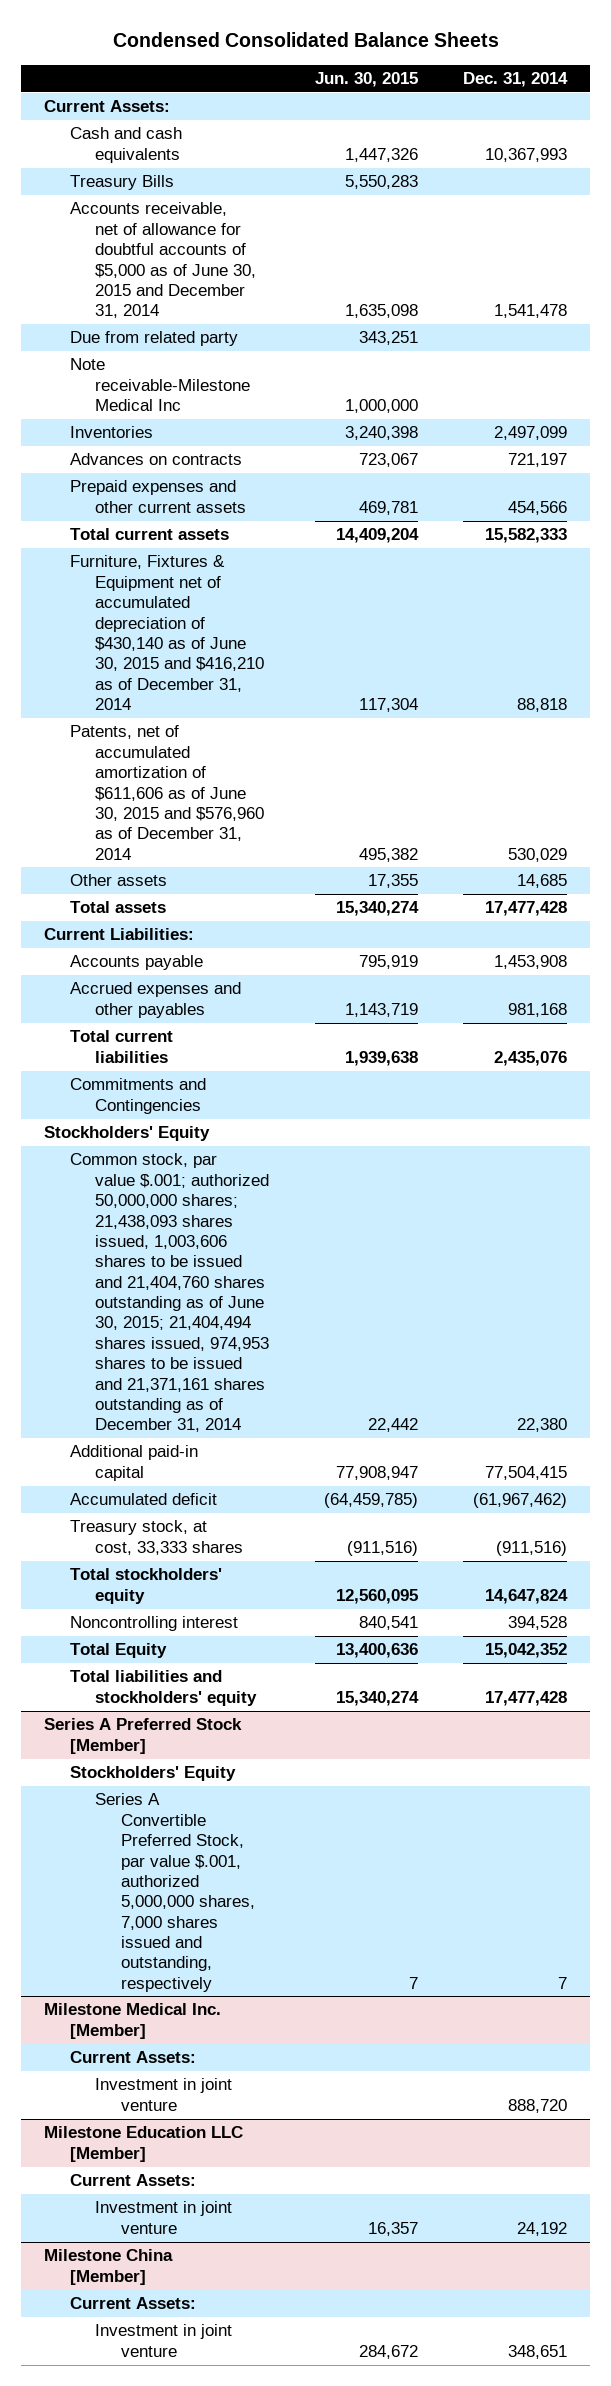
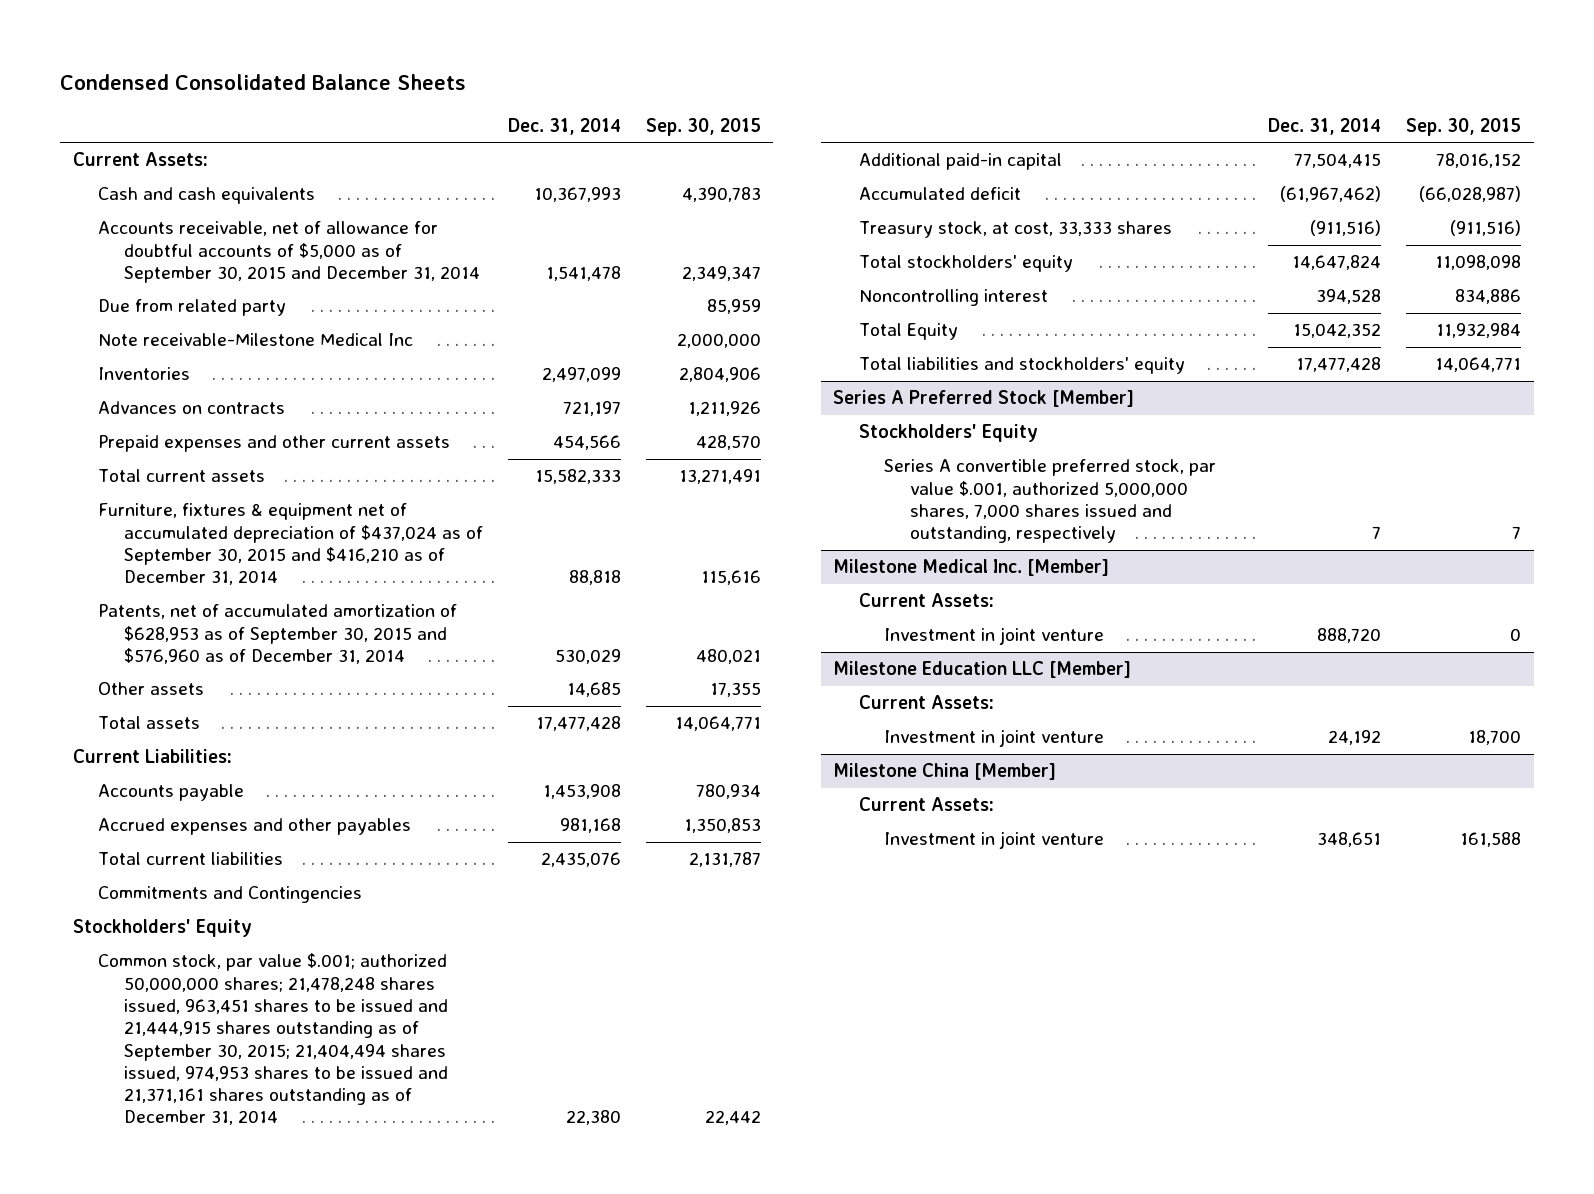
- | Jun. 30, 2015 | Dec. 31, 2014
+ | Dec. 31, 2014 | Sep. 30, 2015
- Treasury Bills | 5,550,283 |
- Accounts receivable, net of allowance for doubtful accounts of $5,000 as of June 30, 2015 and December 31, 2014 | 1,635,098 | 1,541,478
+ Accounts receivable, net of allowance for doubtful accounts of $5,000 as of September 30, 2015 and December 31, 2014 | 1,541,478 | 2,349,347
- Furniture, Fixtures & Equipment net of accumulated depreciation of $430,140 as of June 30, 2015 and $416,210 as of December 31, 2014 | 117,304 | 88,818
- Patents, net of accumulated amortization of $611,606 as of June 30, 2015 and $576,960 as of December 31, 2014 | 495,382 | 530,029
+ Furniture, fixtures & equipment net of accumulated depreciation of $437,024 as of September 30, 2015 and $416,210 as of December 31, 2014 | 88,818 | 115,616
+ Patents, net of accumulated amortization of $628,953 as of September 30, 2015 and $576,960 as of December 31, 2014 | 530,029 | 480,021
- Common stock, par value $.001; authorized 50,000,000 shares; 21,438,093 shares issued, 1,003,606 shares to be issued and 21,404,760 shares outstanding as of June 30, 2015; 21,404,494 shares issued, 974,953 shares to be issued and 21,371,161 shares outstanding as of December 31, 2014 | 22,442 | 22,380
+ Common stock, par value $.001; authorized 50,000,000 shares; 21,478,248 shares issued, 963,451 shares to be issued and 21,444,915 shares outstanding as of September 30, 2015; 21,404,494 shares issued, 974,953 shares to be issued and 21,371,161 shares outstanding as of December 31, 2014 | 22,380 | 22,442
@ Series A Preferred Stock [Member]
- Series A Convertible Preferred Stock, par value $.001, authorized 5,000,000 shares, 7,000 shares issued and outstanding, respectively | 7 | 7
+ Series A convertible preferred stock, par value $.001, authorized 5,000,000 shares, 7,000 shares issued and outstanding, respectively | 7 | 7

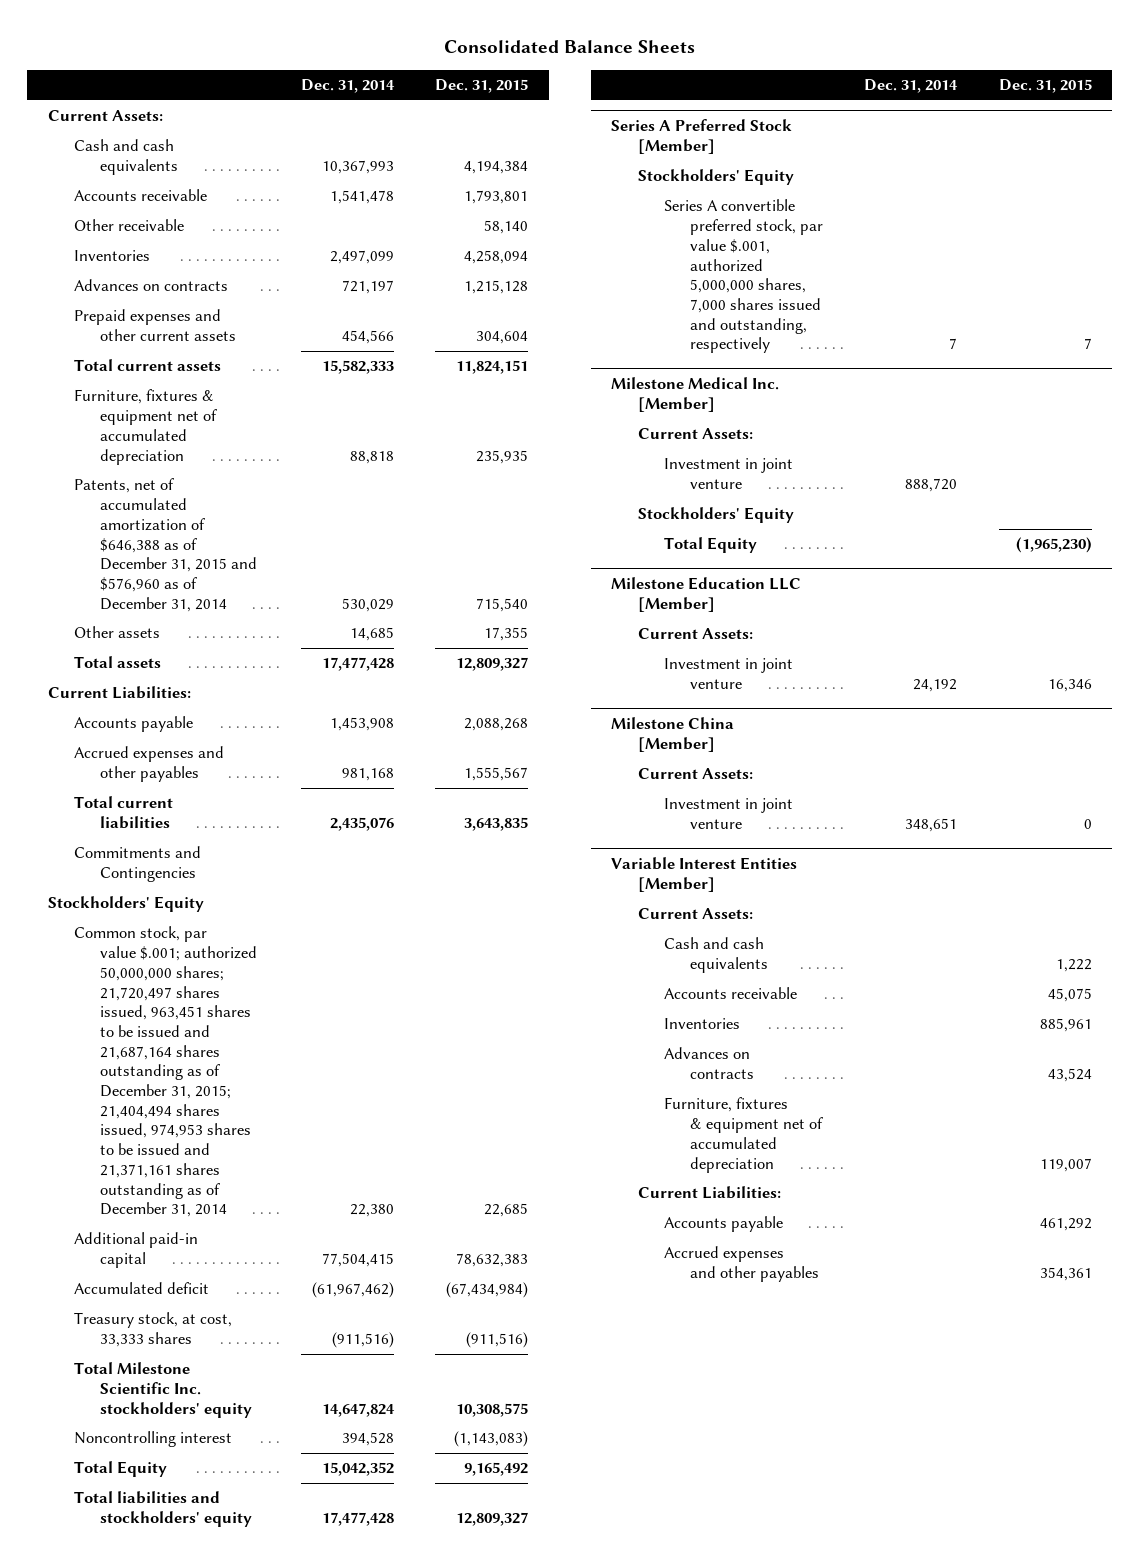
- Condensed Consolidated Balance Sheets
+ Consolidated Balance Sheets
- | Dec. 31, 2014 | Sep. 30, 2015
+ | Dec. 31, 2014 | Dec. 31, 2015
- Accounts receivable, net of allowance for doubtful accounts of $5,000 as of September 30, 2015 and December 31, 2014 | 1,541,478 | 2,349,347
- Due from related party | | 85,959
- Note receivable-Milestone Medical Inc | | 2,000,000
+ Accounts receivable | 1,541,478 | 1,793,801
+ Other receivable | | 58,140
- Furniture, fixtures & equipment net of accumulated depreciation of $437,024 as of September 30, 2015 and $416,210 as of December 31, 2014 | 88,818 | 115,616
- Patents, net of accumulated amortization of $628,953 as of September 30, 2015 and $576,960 as of December 31, 2014 | 530,029 | 480,021
+ Furniture, fixtures & equipment net of accumulated depreciation | 88,818 | 235,935
+ Patents, net of accumulated amortization of $646,388 as of December 31, 2015 and $576,960 as of December 31, 2014 | 530,029 | 715,540
- Common stock, par value $.001; authorized 50,000,000 shares; 21,478,248 shares issued, 963,451 shares to be issued and 21,444,915 shares outstanding as of September 30, 2015; 21,404,494 shares issued, 974,953 shares to be issued and 21,371,161 shares outstanding as of December 31, 2014 | 22,380 | 22,442
+ Common stock, par value $.001; authorized 50,000,000 shares; 21,720,497 shares issued, 963,451 shares to be issued and 21,687,164 shares outstanding as of December 31, 2015; 21,404,494 shares issued, 974,953 shares to be issued and 21,371,161 shares outstanding as of December 31, 2014 | 22,380 | 22,685
- Total stockholders' equity | 14,647,824 | 11,098,098
+ Total Milestone Scientific Inc. stockholders' equity | 14,647,824 | 10,308,575
@ Milestone Medical Inc. [Member]
+ Stockholders' Equity
+ Total Equity | | (1,965,230)
+ Variable Interest Entities [Member]
+ Current Assets:
+ Cash and cash equivalents | | 1,222
+ Accounts receivable | | 45,075
+ Inventories | | 885,961
+ Advances on contracts | | 43,524
+ Furniture, fixtures & equipment net of accumulated depreciation | | 119,007
+ Current Liabilities:
+ Accounts payable | | 461,292
+ Accrued expenses and other payables | | 354,361

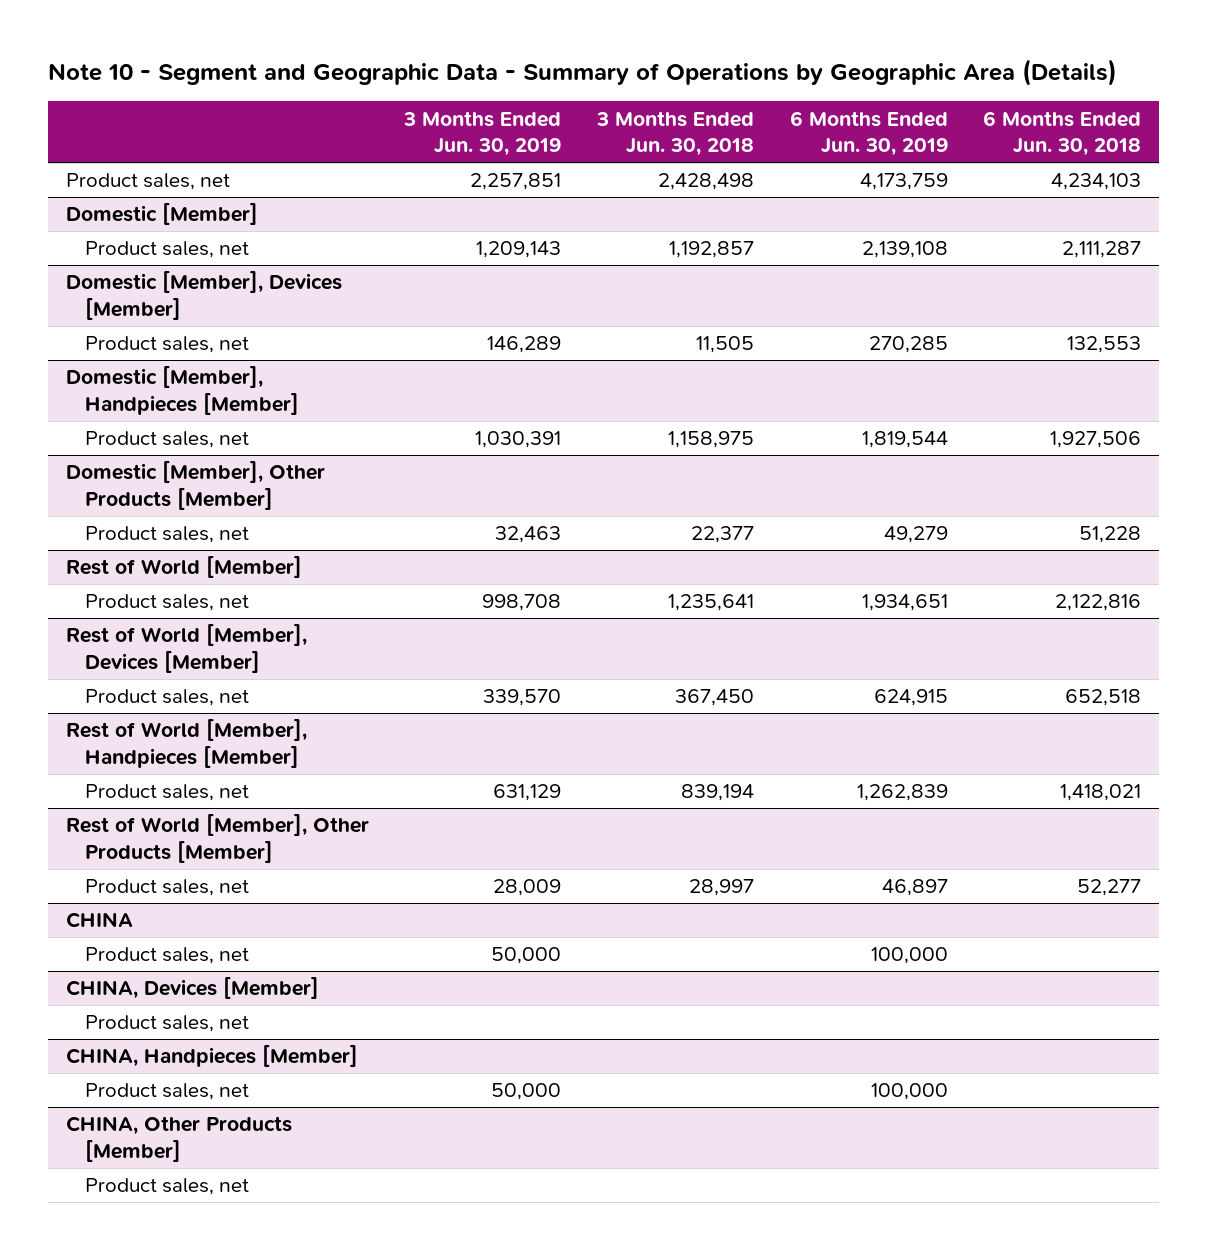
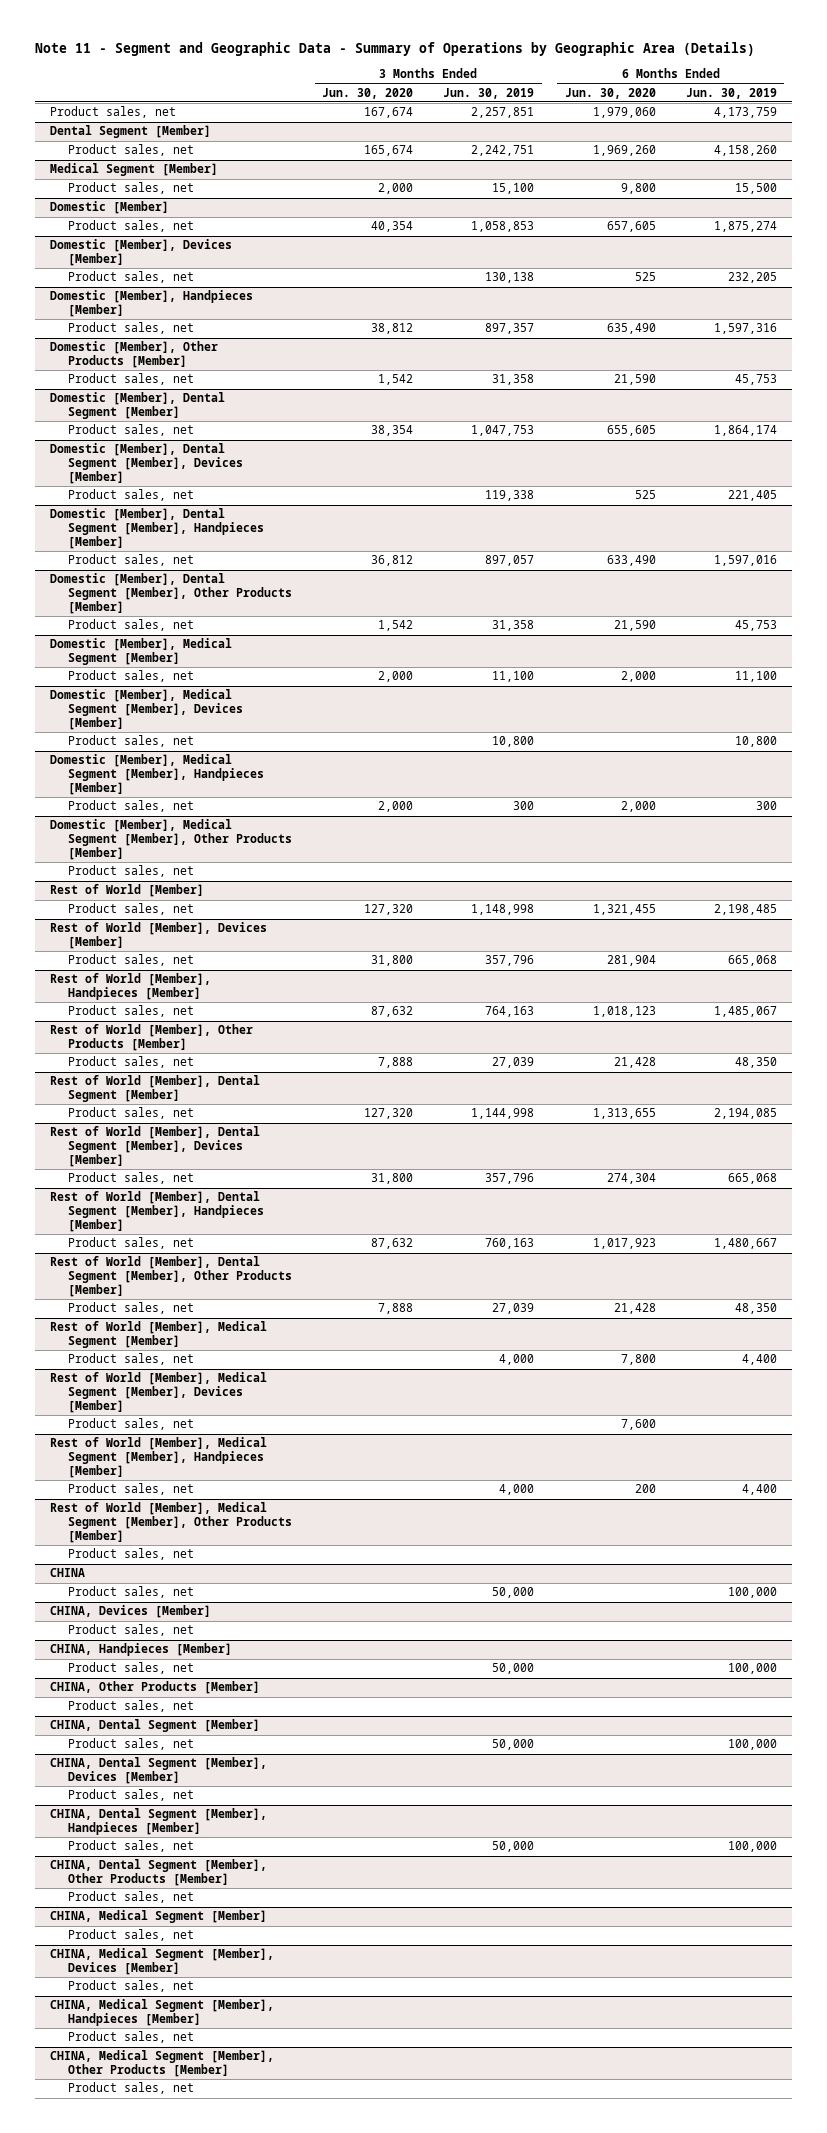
- Note 10 - Segment and Geographic Data - Summary of Operations by Geographic Area (Details)
+ Note 11 - Segment and Geographic Data - Summary of Operations by Geographic Area (Details)
- | 3 Months Ended Jun. 30, 2019 | 3 Months Ended Jun. 30, 2018 | 6 Months Ended Jun. 30, 2019 | 6 Months Ended Jun. 30, 2018
+ | 3 Months Ended Jun. 30, 2020 | 3 Months Ended Jun. 30, 2019 | 6 Months Ended Jun. 30, 2020 | 6 Months Ended Jun. 30, 2019
+ Dental Segment [Member]
+ Product sales, net | 165,674 | 2,242,751 | 1,969,260 | 4,158,260
+ Medical Segment [Member]
+ Product sales, net | 2,000 | 15,100 | 9,800 | 15,500
@ Domestic [Member]
- Product sales, net | 1,209,143 | 1,192,857 | 2,139,108 | 2,111,287
+ Product sales, net | 40,354 | 1,058,853 | 657,605 | 1,875,274
@ Domestic [Member], Devices [Member]
- Product sales, net | 146,289 | 11,505 | 270,285 | 132,553
+ Product sales, net | | 130,138 | 525 | 232,205
@ Domestic [Member], Handpieces [Member]
- Product sales, net | 1,030,391 | 1,158,975 | 1,819,544 | 1,927,506
+ Product sales, net | 38,812 | 897,357 | 635,490 | 1,597,316
@ Domestic [Member], Other Products [Member]
- Product sales, net | 32,463 | 22,377 | 49,279 | 51,228
+ Product sales, net | 1,542 | 31,358 | 21,590 | 45,753
+ Domestic [Member], Dental Segment [Member]
+ Product sales, net | 38,354 | 1,047,753 | 655,605 | 1,864,174
+ Domestic [Member], Dental Segment [Member], Devices [Member]
+ Product sales, net | | 119,338 | 525 | 221,405
+ Domestic [Member], Dental Segment [Member], Handpieces [Member]
+ Product sales, net | 36,812 | 897,057 | 633,490 | 1,597,016
+ Domestic [Member], Dental Segment [Member], Other Products [Member]
+ Product sales, net | 1,542 | 31,358 | 21,590 | 45,753
+ Domestic [Member], Medical Segment [Member]
+ Product sales, net | 2,000 | 11,100 | 2,000 | 11,100
+ Domestic [Member], Medical Segment [Member], Devices [Member]
+ Product sales, net | | 10,800 | | 10,800
+ Domestic [Member], Medical Segment [Member], Handpieces [Member]
+ Product sales, net | 2,000 | 300 | 2,000 | 300
+ Domestic [Member], Medical Segment [Member], Other Products [Member]
+ Product sales, net
@ Rest of World [Member]
- Product sales, net | 998,708 | 1,235,641 | 1,934,651 | 2,122,816
+ Product sales, net | 127,320 | 1,148,998 | 1,321,455 | 2,198,485
@ Rest of World [Member], Devices [Member]
- Product sales, net | 339,570 | 367,450 | 624,915 | 652,518
+ Product sales, net | 31,800 | 357,796 | 281,904 | 665,068
@ Rest of World [Member], Handpieces [Member]
- Product sales, net | 631,129 | 839,194 | 1,262,839 | 1,418,021
+ Product sales, net | 87,632 | 764,163 | 1,018,123 | 1,485,067
@ Rest of World [Member], Other Products [Member]
- Product sales, net | 28,009 | 28,997 | 46,897 | 52,277
+ Product sales, net | 7,888 | 27,039 | 21,428 | 48,350
+ Rest of World [Member], Dental Segment [Member]
+ Product sales, net | 127,320 | 1,144,998 | 1,313,655 | 2,194,085
+ Rest of World [Member], Dental Segment [Member], Devices [Member]
+ Product sales, net | 31,800 | 357,796 | 274,304 | 665,068
+ Rest of World [Member], Dental Segment [Member], Handpieces [Member]
+ Product sales, net | 87,632 | 760,163 | 1,017,923 | 1,480,667
+ Rest of World [Member], Dental Segment [Member], Other Products [Member]
+ Product sales, net | 7,888 | 27,039 | 21,428 | 48,350
+ Rest of World [Member], Medical Segment [Member]
+ Product sales, net | | 4,000 | 7,800 | 4,400
+ Rest of World [Member], Medical Segment [Member], Devices [Member]
+ Product sales, net | | | 7,600 |
+ Rest of World [Member], Medical Segment [Member], Handpieces [Member]
+ Product sales, net | | 4,000 | 200 | 4,400
+ Rest of World [Member], Medical Segment [Member], Other Products [Member]
+ Product sales, net
+ CHINA, Dental Segment [Member]
+ Product sales, net | | 50,000 | | 100,000
+ CHINA, Dental Segment [Member], Devices [Member]
+ Product sales, net
+ CHINA, Dental Segment [Member], Handpieces [Member]
+ Product sales, net | | 50,000 | | 100,000
+ CHINA, Dental Segment [Member], Other Products [Member]
+ Product sales, net
+ CHINA, Medical Segment [Member]
+ Product sales, net
+ CHINA, Medical Segment [Member], Devices [Member]
+ Product sales, net
+ CHINA, Medical Segment [Member], Handpieces [Member]
+ Product sales, net
+ CHINA, Medical Segment [Member], Other Products [Member]
+ Product sales, net

